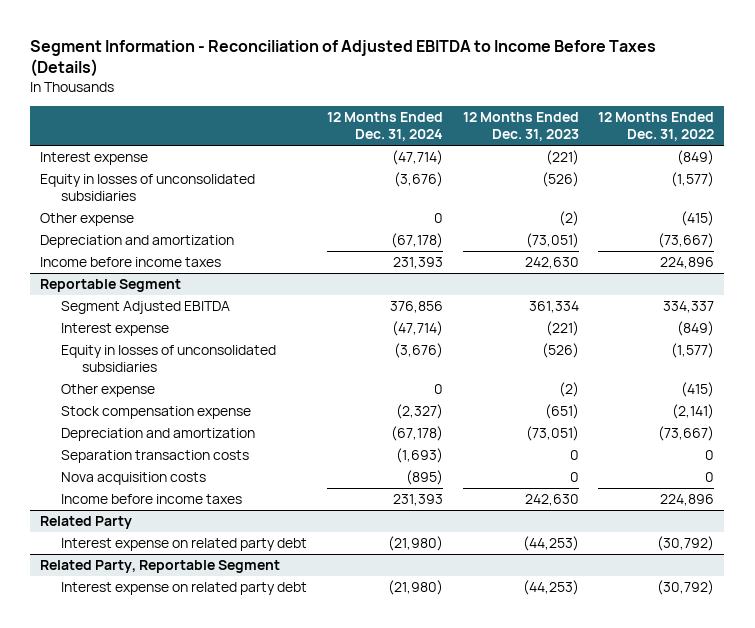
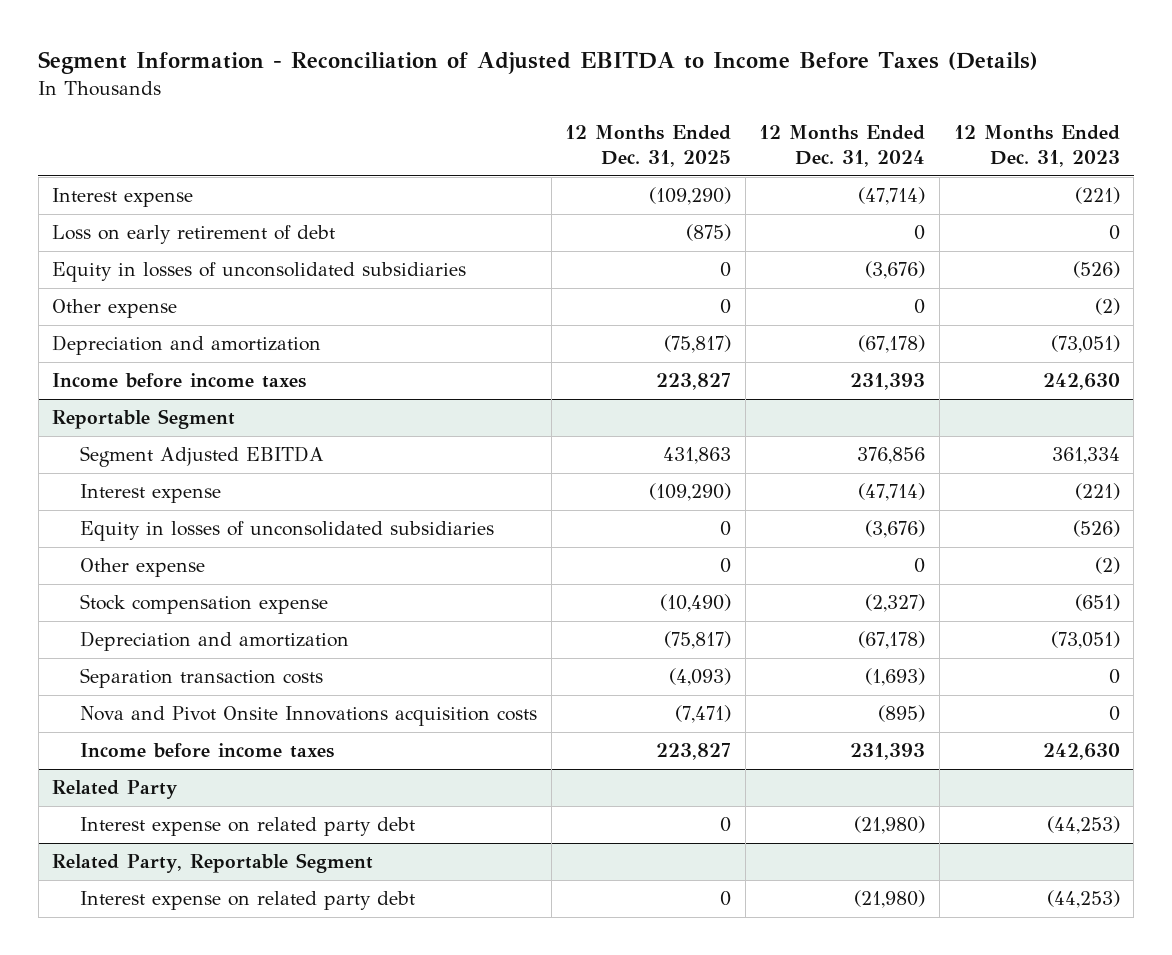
- | 12 Months Ended Dec. 31, 2024 | 12 Months Ended Dec. 31, 2023 | 12 Months Ended Dec. 31, 2022
+ | 12 Months Ended Dec. 31, 2025 | 12 Months Ended Dec. 31, 2024 | 12 Months Ended Dec. 31, 2023
+ Loss on early retirement of debt | (875) | 0 | 0
@ Reportable Segment
- Nova acquisition costs | (895) | 0 | 0
+ Nova and Pivot Onsite Innovations acquisition costs | (7,471) | (895) | 0

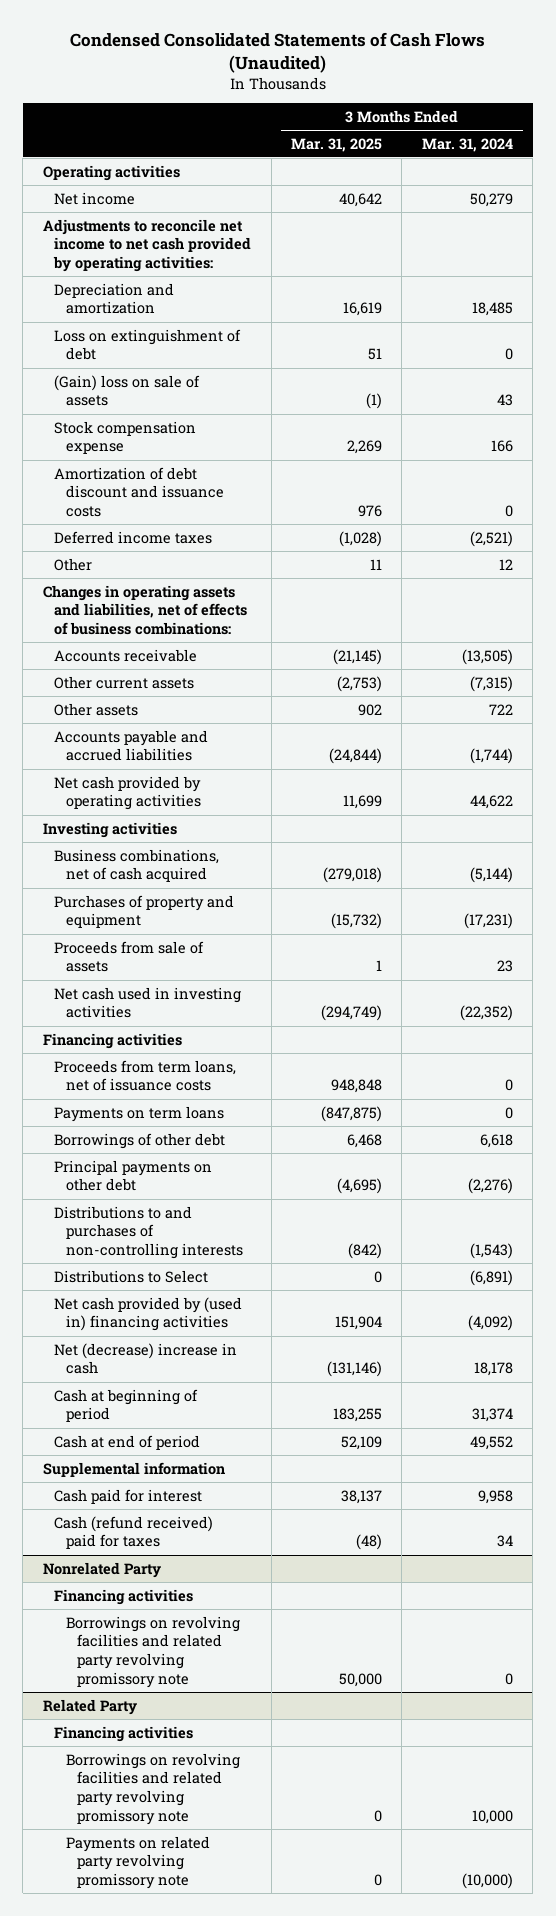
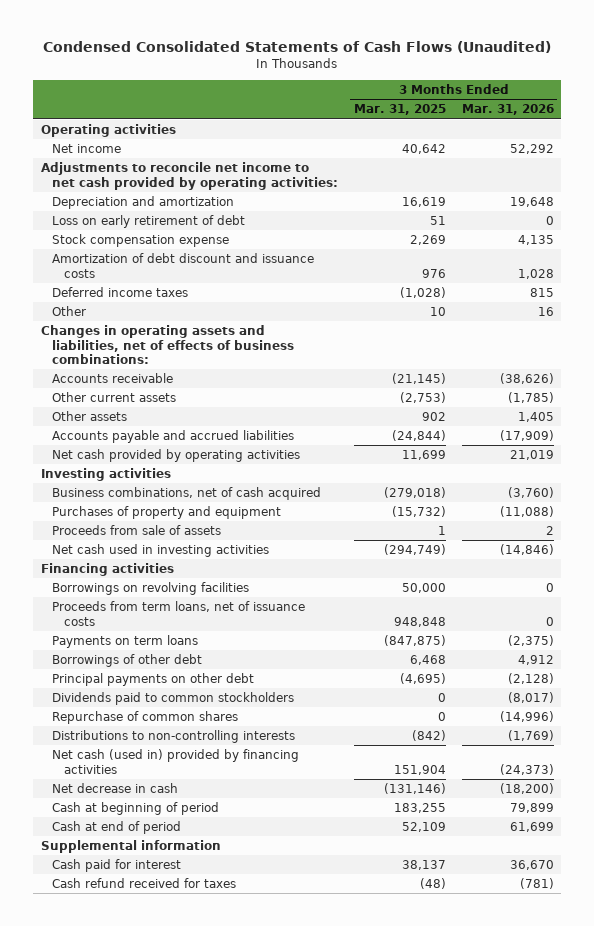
- | 3 Months Ended Mar. 31, 2025 | 3 Months Ended Mar. 31, 2024
+ | 3 Months Ended Mar. 31, 2025 | 3 Months Ended Mar. 31, 2026
- Loss on extinguishment of debt | 51 | 0
- (Gain) loss on sale of assets | (1) | 43
+ Loss on early retirement of debt | 51 | 0
- Other | 11 | 12
+ Other | 10 | 16
+ Borrowings on revolving facilities | 50,000 | 0
- Distributions to and purchases of non-controlling interests | (842) | (1,543)
- Distributions to Select | 0 | (6,891)
- Net cash provided by (used in) financing activities | 151,904 | (4,092)
- Net (decrease) increase in cash | (131,146) | 18,178
+ Dividends paid to common stockholders | 0 | (8,017)
+ Repurchase of common shares | 0 | (14,996)
+ Distributions to non-controlling interests | (842) | (1,769)
+ Net cash (used in) provided by financing activities | 151,904 | (24,373)
+ Net decrease in cash | (131,146) | (18,200)
- Cash (refund received) paid for taxes | (48) | 34
- Nonrelated Party
- Financing activities
- Borrowings on revolving facilities and related party revolving promissory note | 50,000 | 0
- Related Party
- Financing activities
- Borrowings on revolving facilities and related party revolving promissory note | 0 | 10,000
- Payments on related party revolving promissory note | 0 | (10,000)
+ Cash refund received for taxes | (48) | (781)

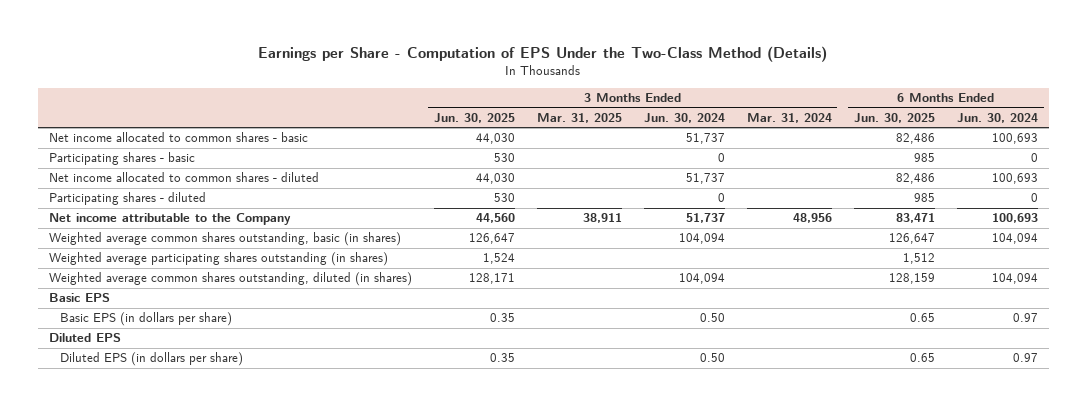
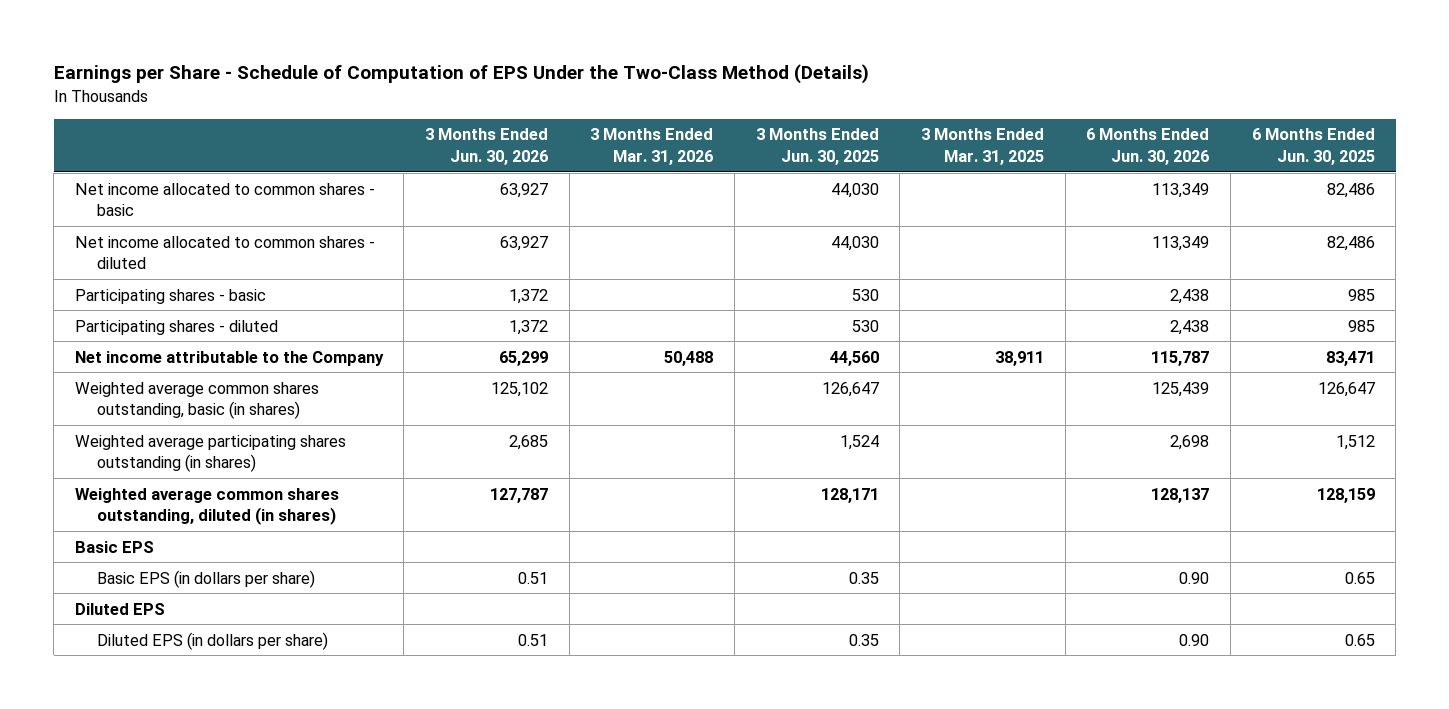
- Earnings per Share - Computation of EPS Under the Two-Class Method (Details)
+ Earnings per Share - Schedule of Computation of EPS Under the Two-Class Method (Details)
- | 3 Months Ended Jun. 30, 2025 | 3 Months Ended Mar. 31, 2025 | 3 Months Ended Jun. 30, 2024 | 3 Months Ended Mar. 31, 2024 | 6 Months Ended Jun. 30, 2025 | 6 Months Ended Jun. 30, 2024
+ | 3 Months Ended Jun. 30, 2026 | 3 Months Ended Mar. 31, 2026 | 3 Months Ended Jun. 30, 2025 | 3 Months Ended Mar. 31, 2025 | 6 Months Ended Jun. 30, 2026 | 6 Months Ended Jun. 30, 2025
moved down: Participating shares - basic | 1,372 | | 530 | | 2,438 | 985

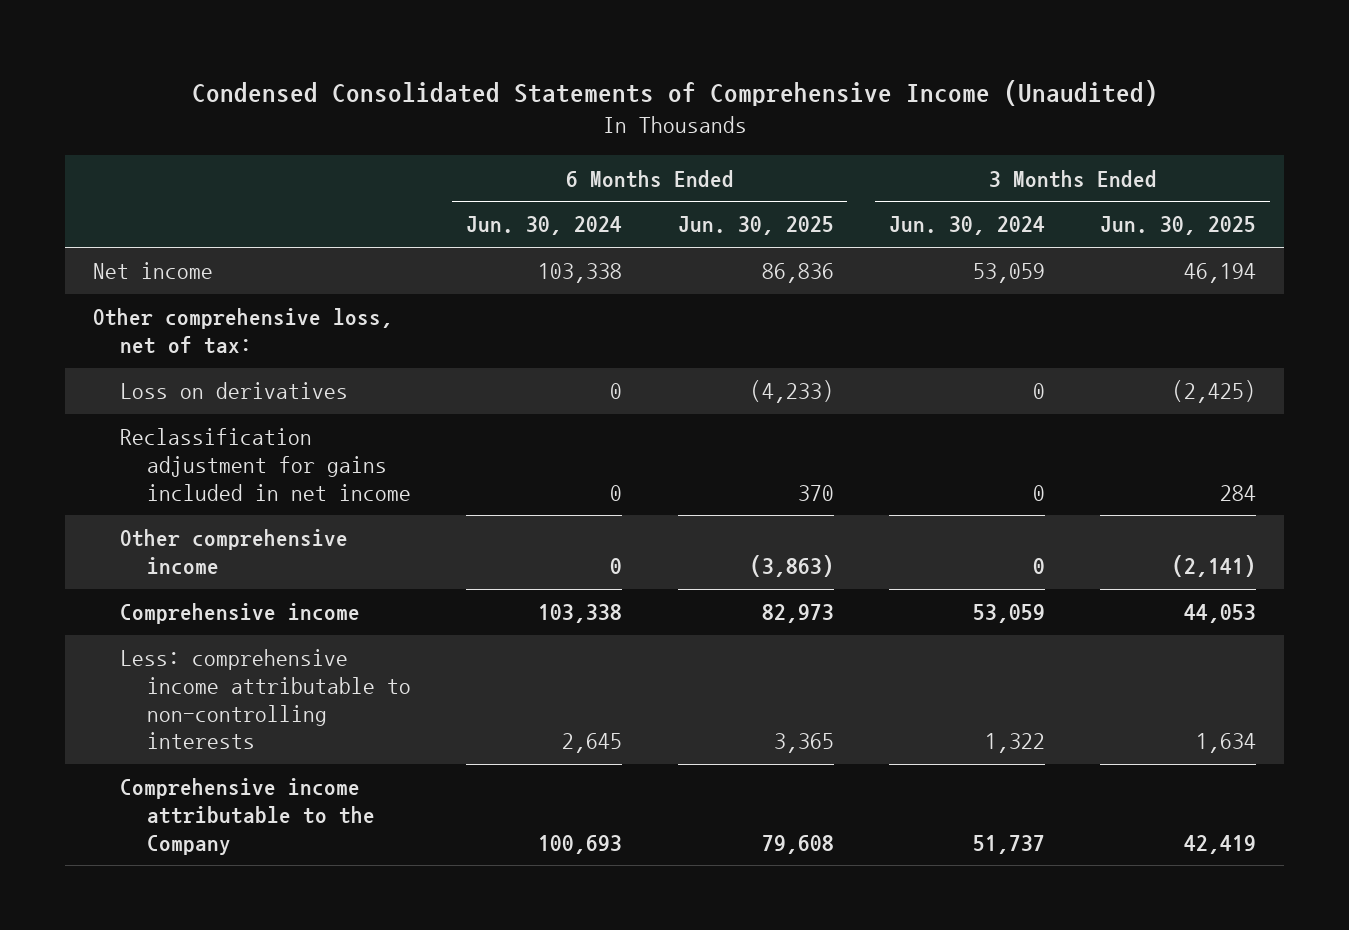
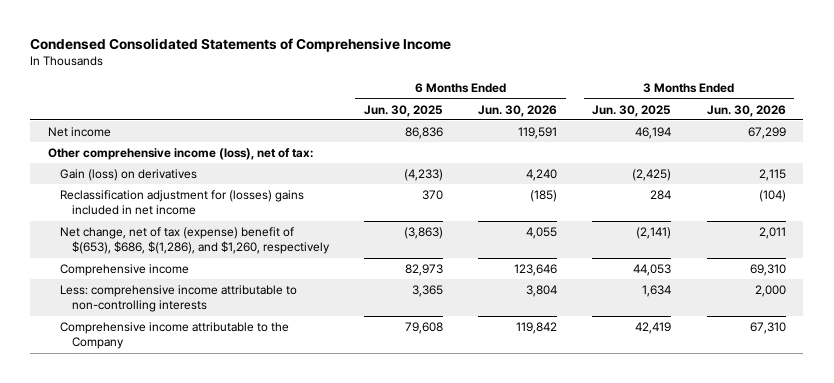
- Condensed Consolidated Statements of Comprehensive Income (Unaudited)
+ Condensed Consolidated Statements of Comprehensive Income
- | 6 Months Ended Jun. 30, 2024 | 6 Months Ended Jun. 30, 2025 | 3 Months Ended Jun. 30, 2024 | 3 Months Ended Jun. 30, 2025
+ | 6 Months Ended Jun. 30, 2025 | 6 Months Ended Jun. 30, 2026 | 3 Months Ended Jun. 30, 2025 | 3 Months Ended Jun. 30, 2026
- Other comprehensive loss, net of tax:
- Loss on derivatives | 0 | (4,233) | 0 | (2,425)
- Reclassification adjustment for gains included in net income | 0 | 370 | 0 | 284
- Other comprehensive income | 0 | (3,863) | 0 | (2,141)
+ Other comprehensive income (loss), net of tax:
+ Gain (loss) on derivatives | (4,233) | 4,240 | (2,425) | 2,115
+ Reclassification adjustment for (losses) gains included in net income | 370 | (185) | 284 | (104)
+ Net change, net of tax (expense) benefit of $(653), $686, $(1,286), and $1,260, respectively | (3,863) | 4,055 | (2,141) | 2,011

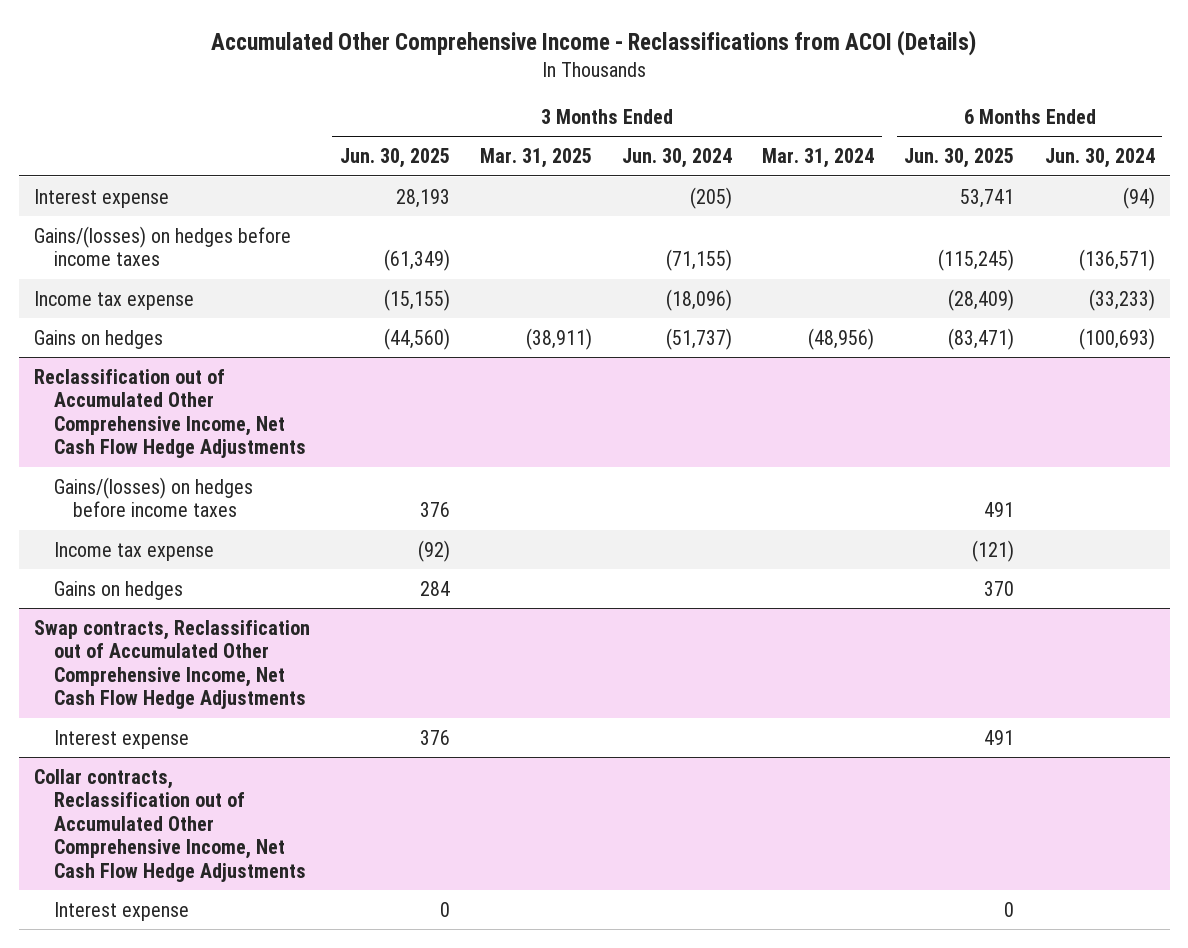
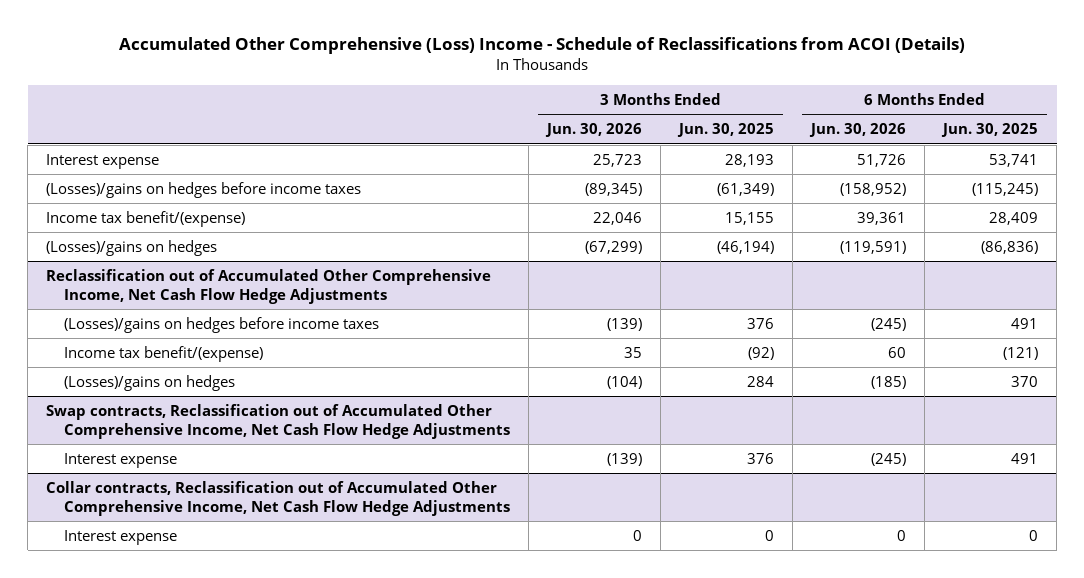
- Accumulated Other Comprehensive Income - Reclassifications from ACOI (Details)
+ Accumulated Other Comprehensive (Loss) Income - Schedule of Reclassifications from ACOI (Details)
- | 3 Months Ended Jun. 30, 2025 | 3 Months Ended Mar. 31, 2025 | 3 Months Ended Jun. 30, 2024 | 3 Months Ended Mar. 31, 2024 | 6 Months Ended Jun. 30, 2025 | 6 Months Ended Jun. 30, 2024
+ | 3 Months Ended Jun. 30, 2026 | 3 Months Ended Jun. 30, 2025 | 6 Months Ended Jun. 30, 2026 | 6 Months Ended Jun. 30, 2025
- Gains/(losses) on hedges before income taxes | (61,349) | | (71,155) | | (115,245) | (136,571)
- Income tax expense | (15,155) | | (18,096) | | (28,409) | (33,233)
- Gains on hedges | (44,560) | (38,911) | (51,737) | (48,956) | (83,471) | (100,693)
+ (Losses)/gains on hedges before income taxes | (89,345) | (61,349) | (158,952) | (115,245)
+ Income tax benefit/(expense) | 22,046 | 15,155 | 39,361 | 28,409
+ (Losses)/gains on hedges | (67,299) | (46,194) | (119,591) | (86,836)
@ Reclassification out of Accumulated Other Comprehensive Income, Net Cash Flow Hedge Adjustments
- Gains/(losses) on hedges before income taxes | 376 | | | | 491 |
- Income tax expense | (92) | | | | (121) |
- Gains on hedges | 284 | | | | 370 |
+ (Losses)/gains on hedges before income taxes | (139) | 376 | (245) | 491
+ Income tax benefit/(expense) | 35 | (92) | 60 | (121)
+ (Losses)/gains on hedges | (104) | 284 | (185) | 370

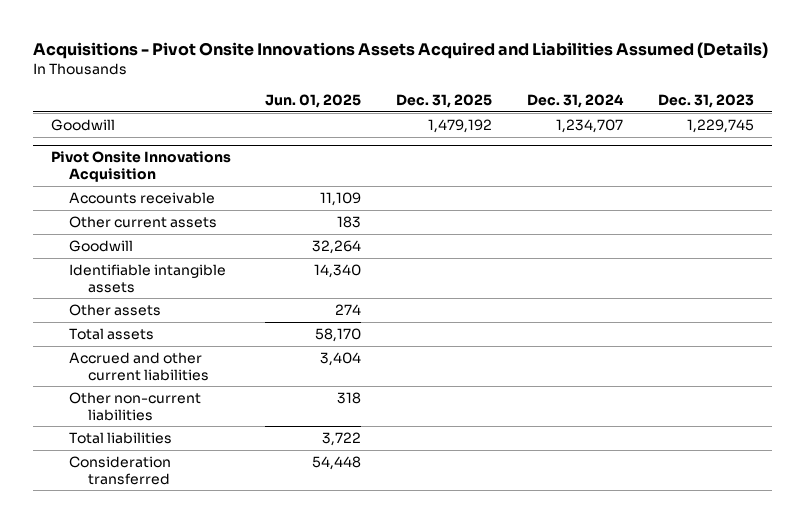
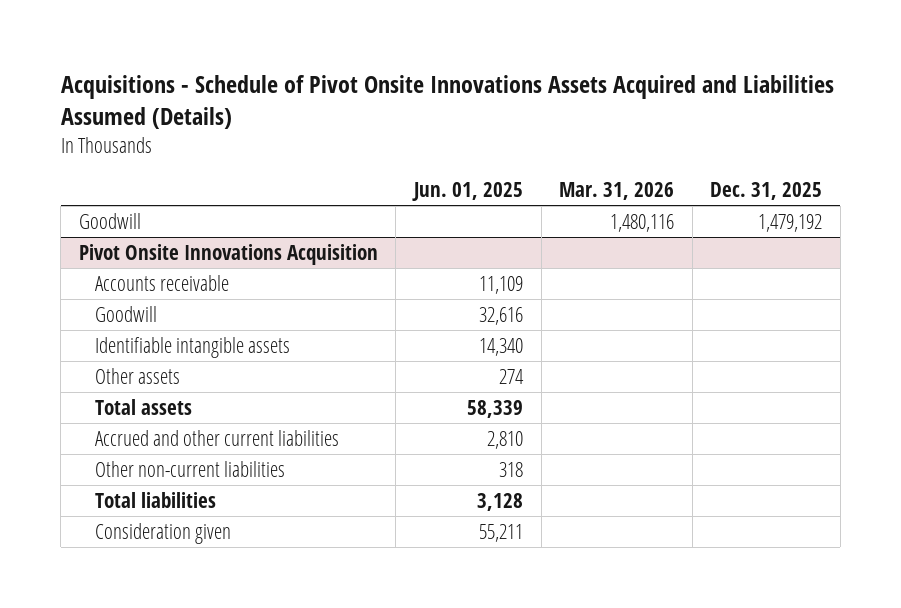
- Acquisitions - Pivot Onsite Innovations Assets Acquired and Liabilities Assumed (Details)
+ Acquisitions - Schedule of Pivot Onsite Innovations Assets Acquired and Liabilities Assumed (Details)
- | Jun. 01, 2025 | Dec. 31, 2025 | Dec. 31, 2024 | Dec. 31, 2023
+ | Jun. 01, 2025 | Mar. 31, 2026 | Dec. 31, 2025
@ Pivot Onsite Innovations Acquisition
- Other current assets | 183 | | |
- Goodwill | 32,264 | | |
+ Goodwill | 32,616 | |
- Total assets | 58,170 | | |
- Accrued and other current liabilities | 3,404 | | |
+ Total assets | 58,339 | |
+ Accrued and other current liabilities | 2,810 | |
- Total liabilities | 3,722 | | |
- Consideration transferred | 54,448 | | |
+ Total liabilities | 3,128 | |
+ Consideration given | 55,211 | |

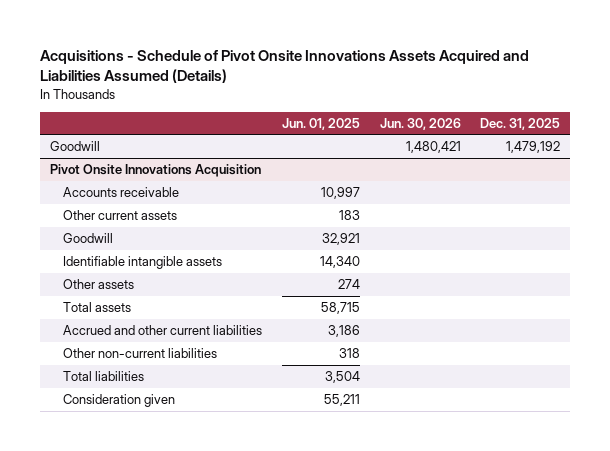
- | Jun. 01, 2025 | Mar. 31, 2026 | Dec. 31, 2025
+ | Jun. 01, 2025 | Jun. 30, 2026 | Dec. 31, 2025
@ Pivot Onsite Innovations Acquisition
- Accounts receivable | 11,109 | |
- Goodwill | 32,616 | |
+ Accounts receivable | 10,997 | |
+ Other current assets | 183 | |
+ Goodwill | 32,921 | |
- Total assets | 58,339 | |
- Accrued and other current liabilities | 2,810 | |
+ Total assets | 58,715 | |
+ Accrued and other current liabilities | 3,186 | |
- Total liabilities | 3,128 | |
+ Total liabilities | 3,504 | |

